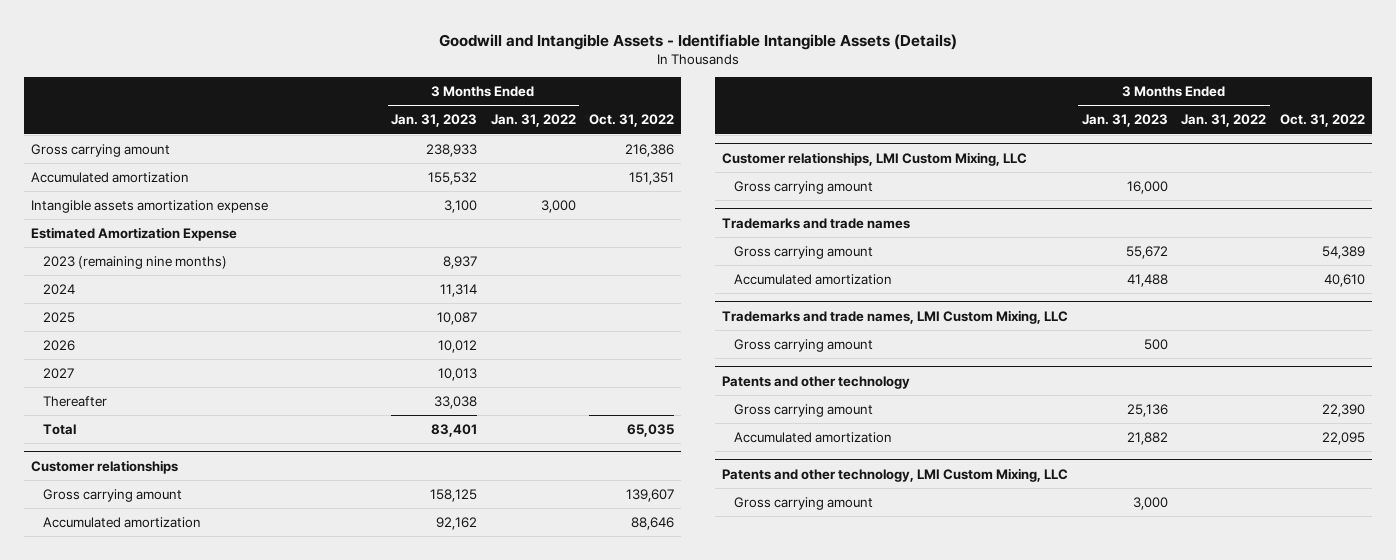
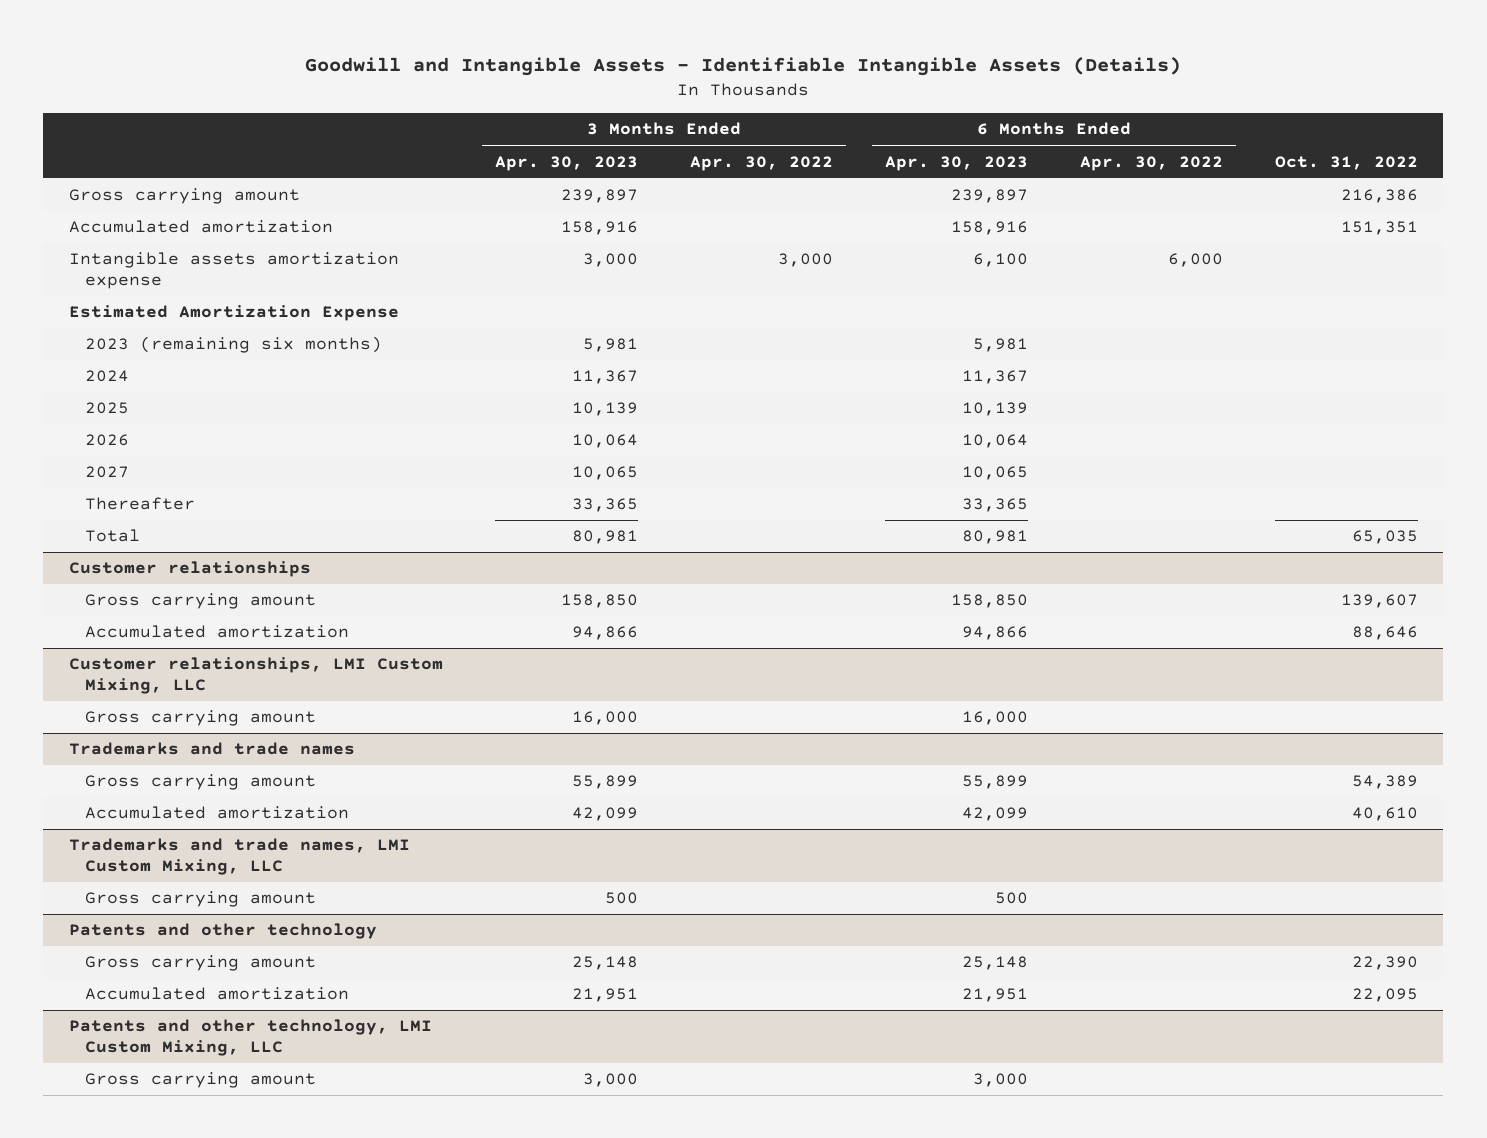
- | 3 Months Ended Jan. 31, 2023 | 3 Months Ended Jan. 31, 2022 | Oct. 31, 2022
+ | 3 Months Ended Apr. 30, 2023 | 3 Months Ended Apr. 30, 2022 | 6 Months Ended Apr. 30, 2023 | 6 Months Ended Apr. 30, 2022 | Oct. 31, 2022
- 2023 (remaining nine months) | 8,937 | |
+ 2023 (remaining six months) | 5,981 | | 5,981 | |

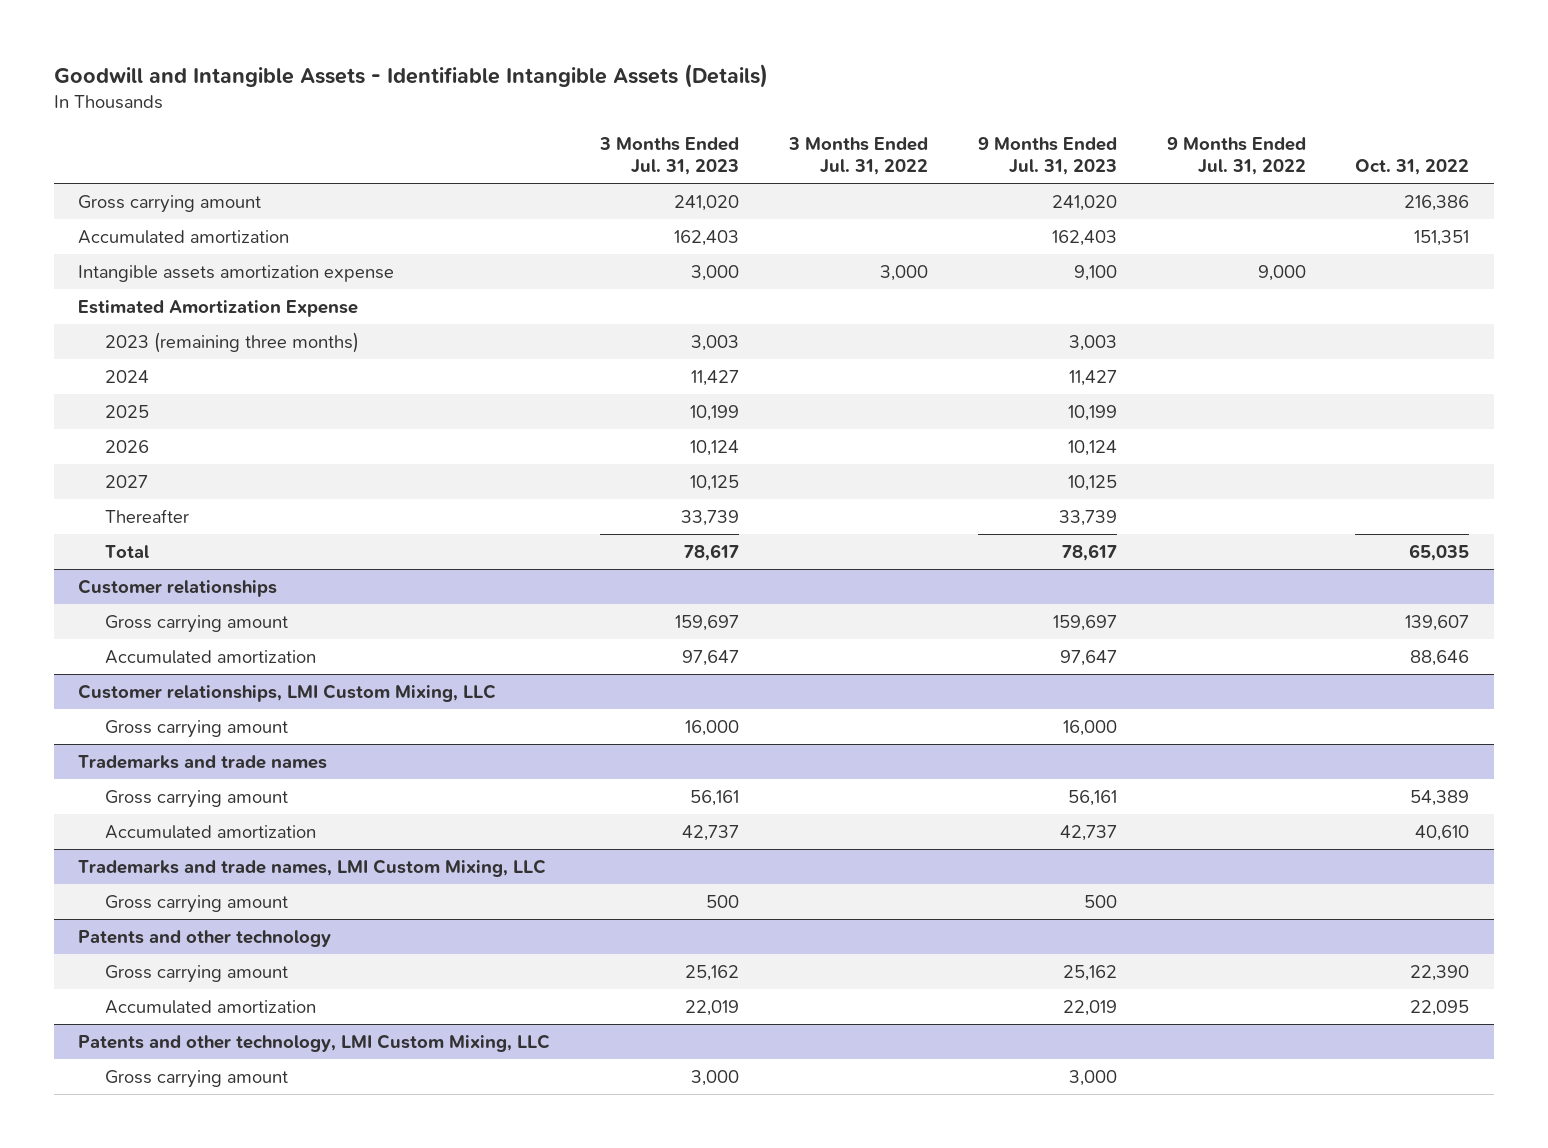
- | 3 Months Ended Apr. 30, 2023 | 3 Months Ended Apr. 30, 2022 | 6 Months Ended Apr. 30, 2023 | 6 Months Ended Apr. 30, 2022 | Oct. 31, 2022
+ | 3 Months Ended Jul. 31, 2023 | 3 Months Ended Jul. 31, 2022 | 9 Months Ended Jul. 31, 2023 | 9 Months Ended Jul. 31, 2022 | Oct. 31, 2022
- 2023 (remaining six months) | 5,981 | | 5,981 | |
+ 2023 (remaining three months) | 3,003 | | 3,003 | |

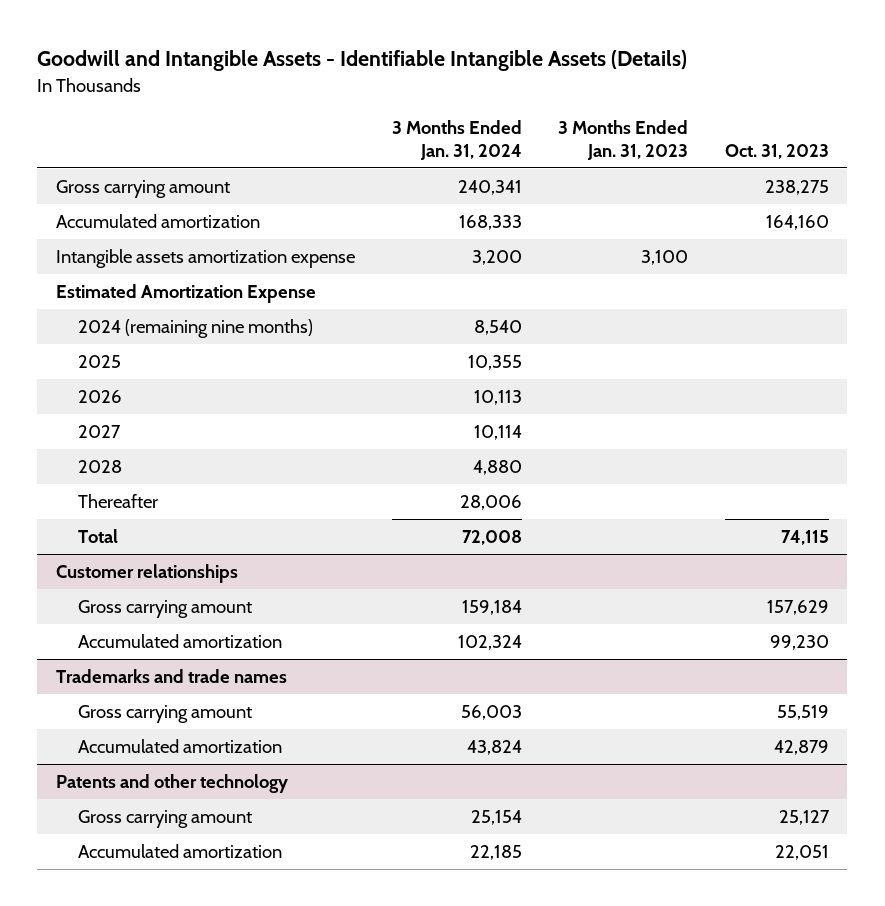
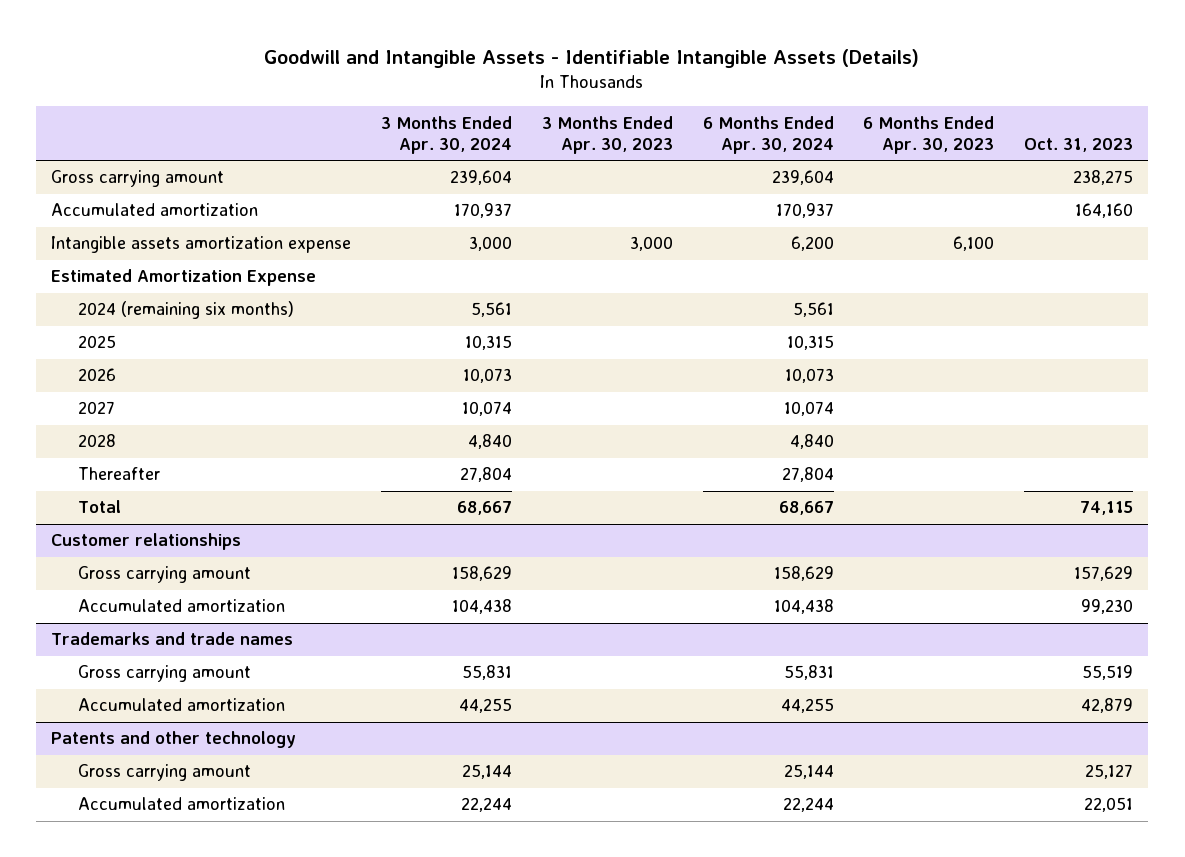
- | 3 Months Ended Jan. 31, 2024 | 3 Months Ended Jan. 31, 2023 | Oct. 31, 2023
+ | 3 Months Ended Apr. 30, 2024 | 3 Months Ended Apr. 30, 2023 | 6 Months Ended Apr. 30, 2024 | 6 Months Ended Apr. 30, 2023 | Oct. 31, 2023
- 2024 (remaining nine months) | 8,540 | |
+ 2024 (remaining six months) | 5,561 | | 5,561 | |

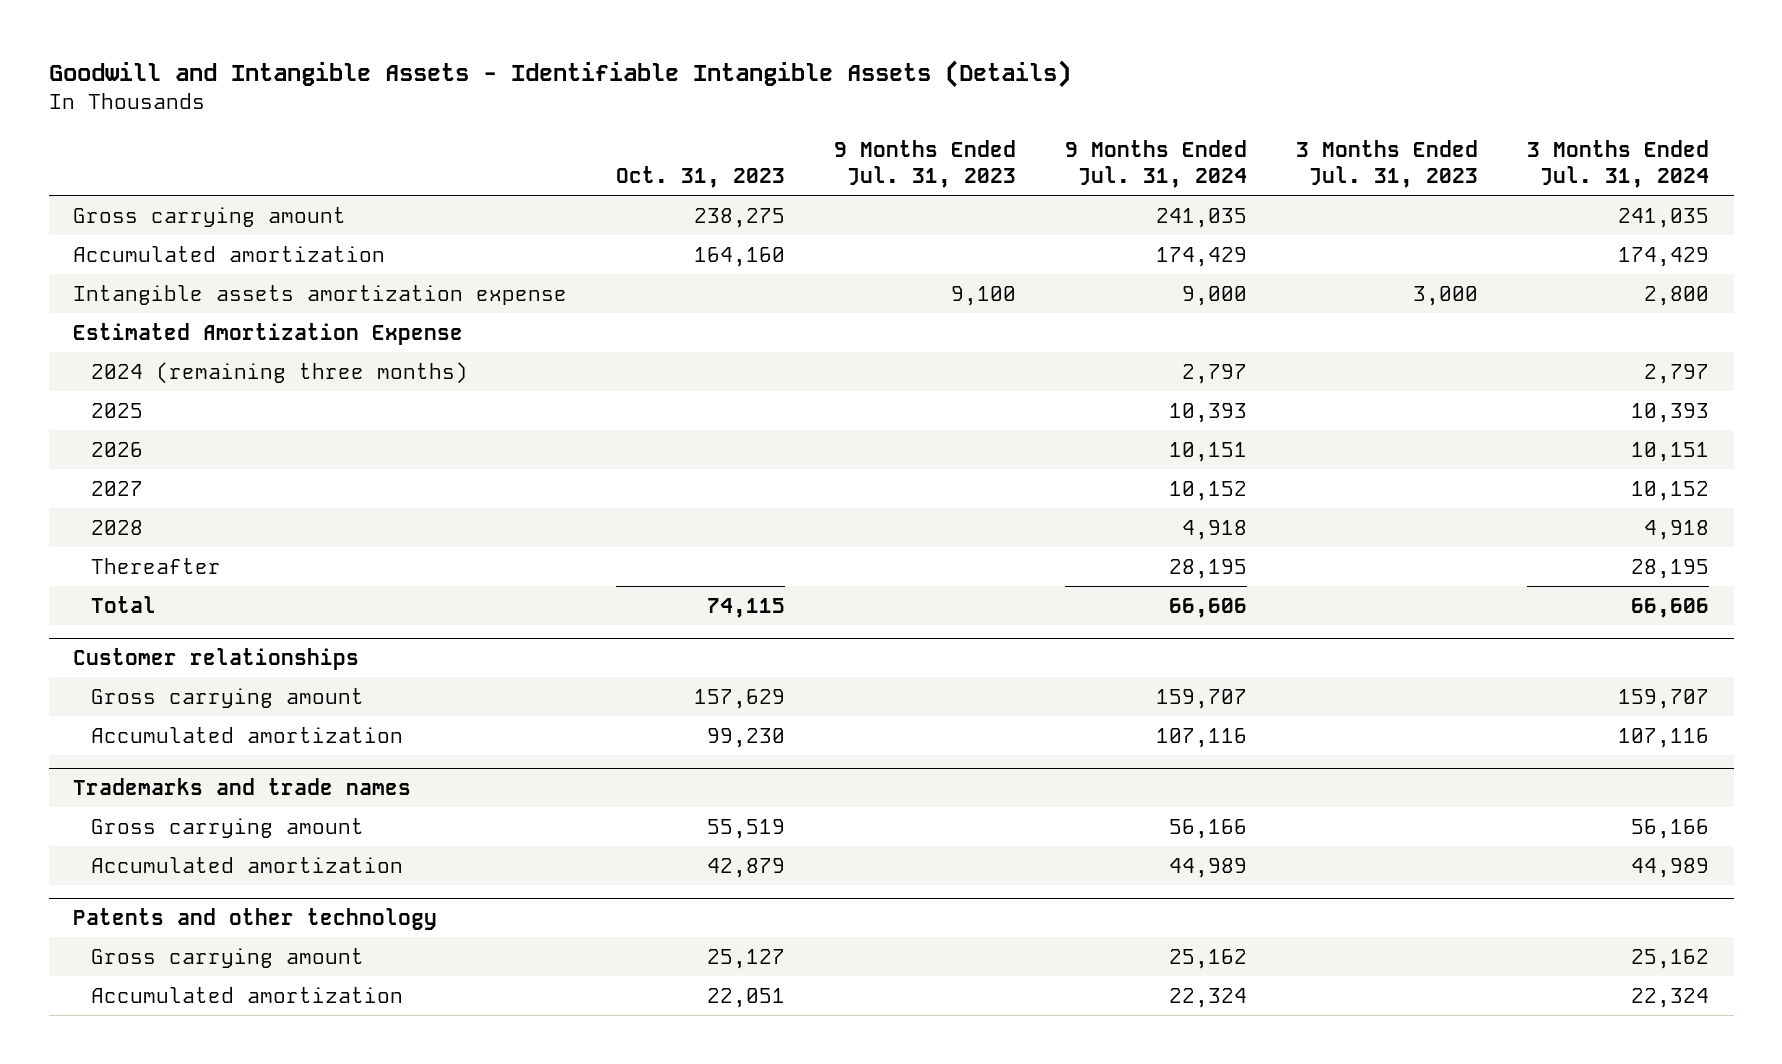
- | 3 Months Ended Apr. 30, 2024 | 3 Months Ended Apr. 30, 2023 | 6 Months Ended Apr. 30, 2024 | 6 Months Ended Apr. 30, 2023 | Oct. 31, 2023
+ | Oct. 31, 2023 | 9 Months Ended Jul. 31, 2023 | 9 Months Ended Jul. 31, 2024 | 3 Months Ended Jul. 31, 2023 | 3 Months Ended Jul. 31, 2024
- 2024 (remaining six months) | 5,561 | | 5,561 | |
+ 2024 (remaining three months) | | | 2,797 | | 2,797

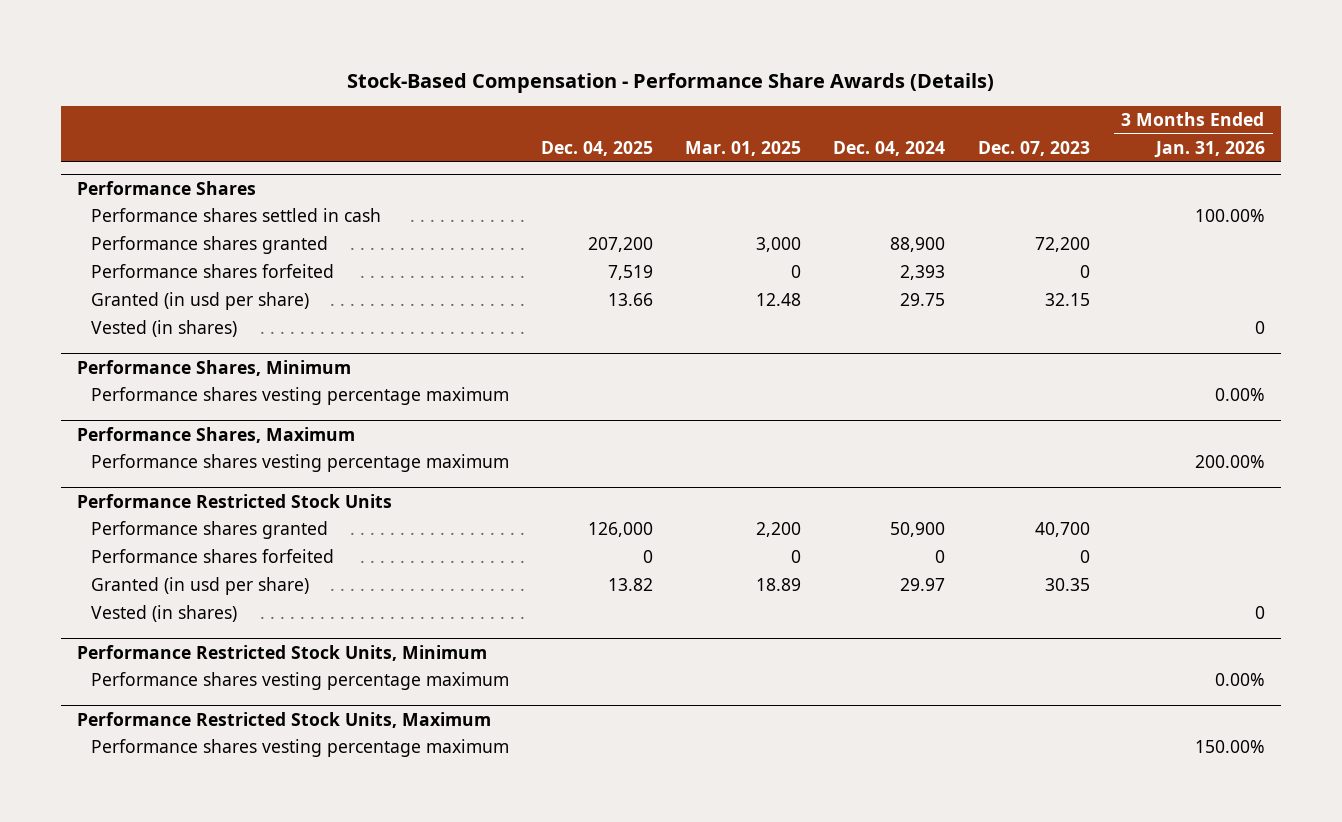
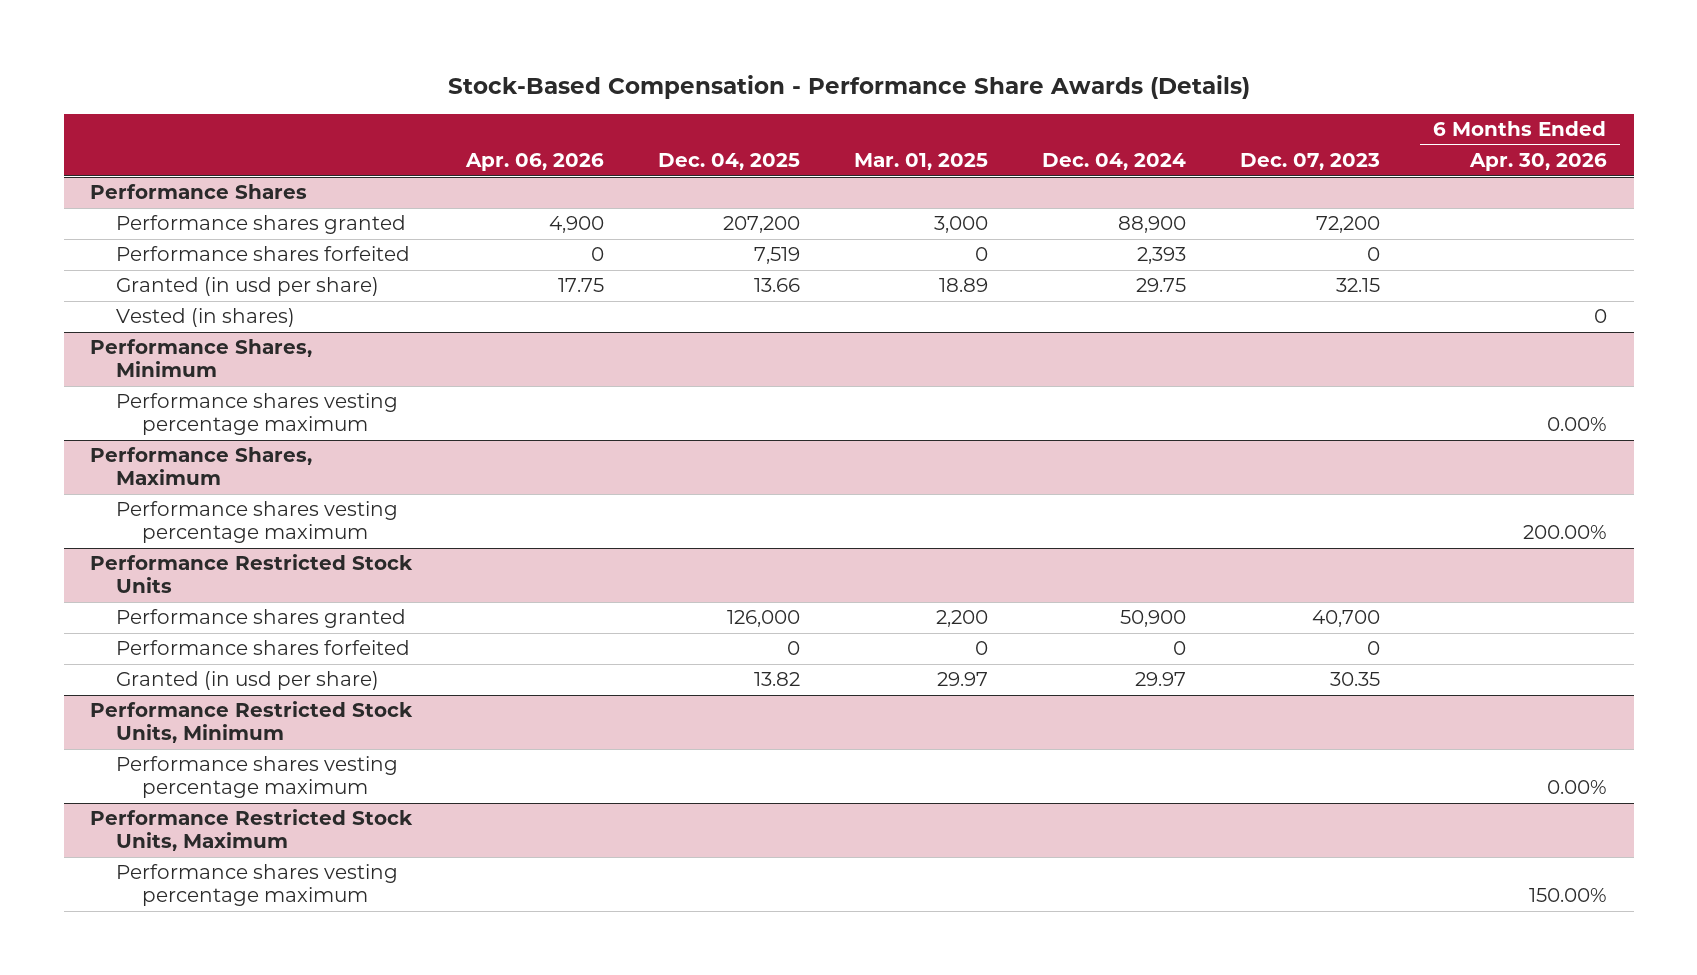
- | Dec. 04, 2025 | Mar. 01, 2025 | Dec. 04, 2024 | Dec. 07, 2023 | 3 Months Ended Jan. 31, 2026
+ | Apr. 06, 2026 | Dec. 04, 2025 | Mar. 01, 2025 | Dec. 04, 2024 | Dec. 07, 2023 | 6 Months Ended Apr. 30, 2026
@ Performance Shares
- Performance shares settled in cash | | | | | 100.00%
- Granted (in usd per share) | 13.66 | 12.48 | 29.75 | 32.15 |
+ Granted (in usd per share) | 17.75 | 13.66 | 18.89 | 29.75 | 32.15 |
@ Performance Restricted Stock Units
- Granted (in usd per share) | 13.82 | 18.89 | 29.97 | 30.35 |
- Vested (in shares) | | | | | 0
+ Granted (in usd per share) | | 13.82 | 29.97 | 29.97 | 30.35 |

